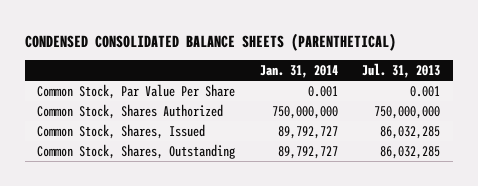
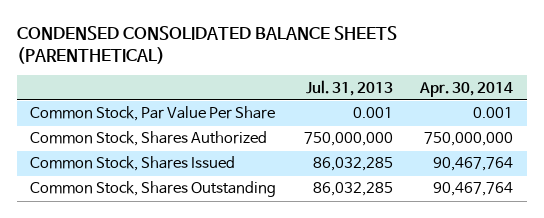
- | Jan. 31, 2014 | Jul. 31, 2013
+ | Jul. 31, 2013 | Apr. 30, 2014
- Common Stock, Shares, Issued | 89,792,727 | 86,032,285
- Common Stock, Shares, Outstanding | 89,792,727 | 86,032,285
+ Common Stock, Shares Issued | 86,032,285 | 90,467,764
+ Common Stock, Shares Outstanding | 86,032,285 | 90,467,764

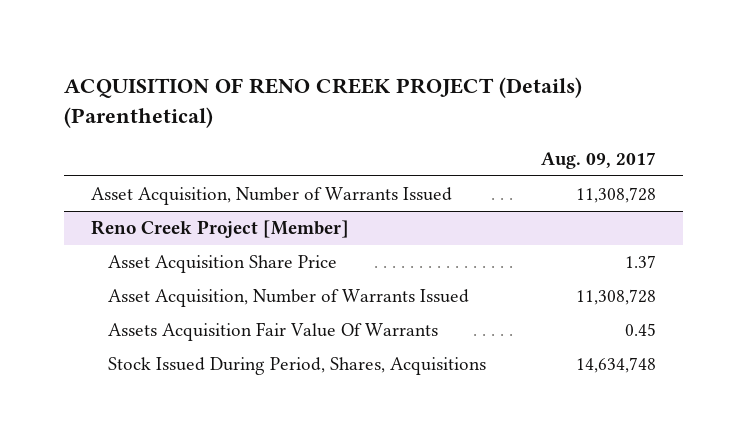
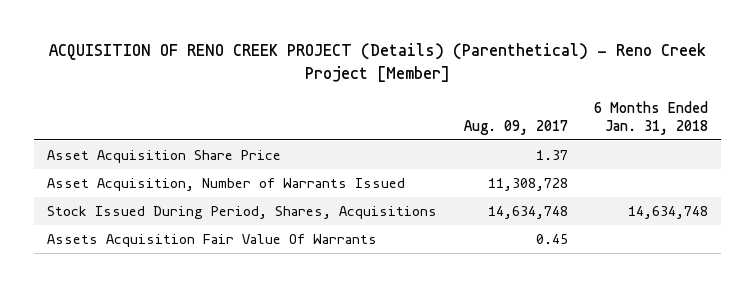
- ACQUISITION OF RENO CREEK PROJECT (Details) (Parenthetical)
+ ACQUISITION OF RENO CREEK PROJECT (Details) (Parenthetical) - Reno Creek Project [Member]
- | Aug. 09, 2017
+ | Aug. 09, 2017 | 6 Months Ended Jan. 31, 2018
- Asset Acquisition, Number of Warrants Issued | 11,308,728
- Reno Creek Project [Member]
- Assets Acquisition Fair Value Of Warrants | 0.45
+ Assets Acquisition Fair Value Of Warrants | 0.45 |

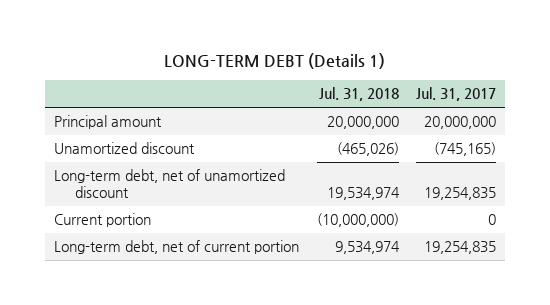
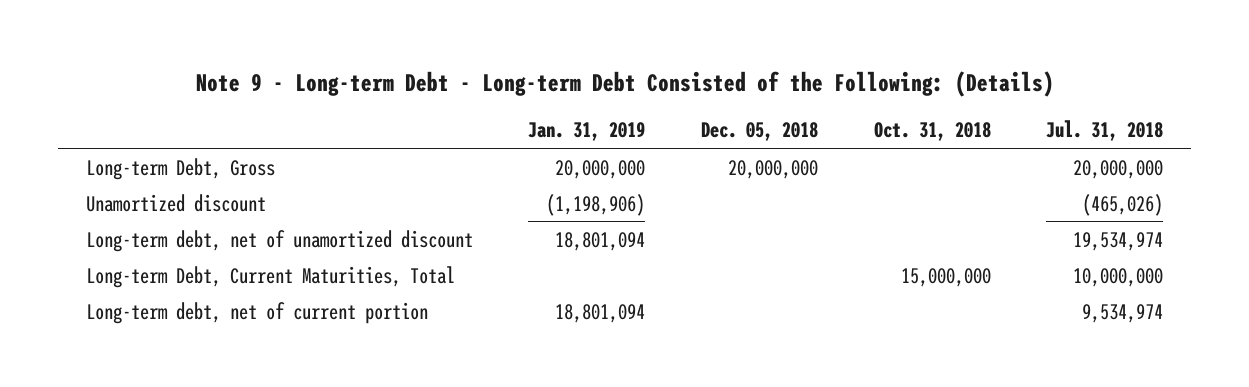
- LONG-TERM DEBT (Details 1)
+ Note 9 - Long-term Debt - Long-term Debt Consisted of the Following: (Details)
- | Jul. 31, 2018 | Jul. 31, 2017
+ | Jan. 31, 2019 | Dec. 05, 2018 | Oct. 31, 2018 | Jul. 31, 2018
- Principal amount | 20,000,000 | 20,000,000
+ Long-term Debt, Gross | 20,000,000 | 20,000,000 | | 20,000,000
- Current portion | (10,000,000) | 0
+ Long-term Debt, Current Maturities, Total | | | 15,000,000 | 10,000,000

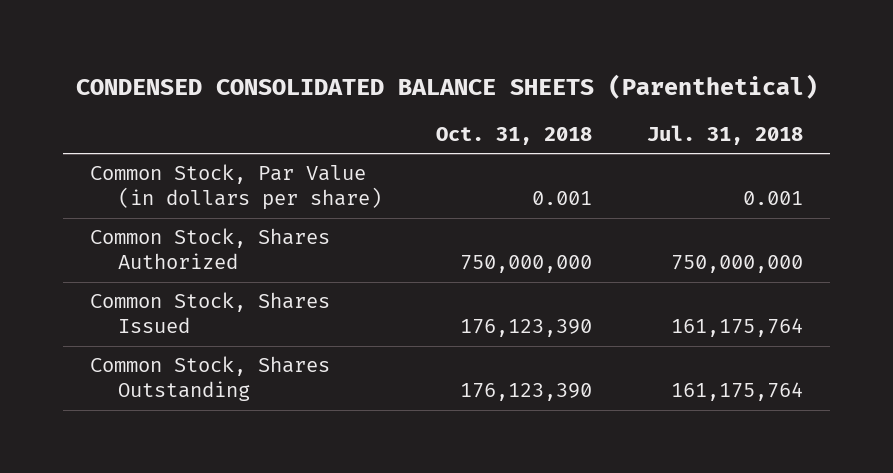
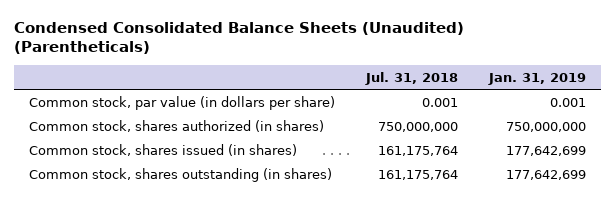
- CONDENSED CONSOLIDATED BALANCE SHEETS (Parenthetical)
+ Condensed Consolidated Balance Sheets (Unaudited) (Parentheticals)
- | Oct. 31, 2018 | Jul. 31, 2018
+ | Jul. 31, 2018 | Jan. 31, 2019
- Common Stock, Par Value (in dollars per share) | 0.001 | 0.001
- Common Stock, Shares Authorized | 750,000,000 | 750,000,000
- Common Stock, Shares Issued | 176,123,390 | 161,175,764
- Common Stock, Shares Outstanding | 176,123,390 | 161,175,764
+ Common stock, par value (in dollars per share) | 0.001 | 0.001
+ Common stock, shares authorized (in shares) | 750,000,000 | 750,000,000
+ Common stock, shares issued (in shares) | 161,175,764 | 177,642,699
+ Common stock, shares outstanding (in shares) | 161,175,764 | 177,642,699

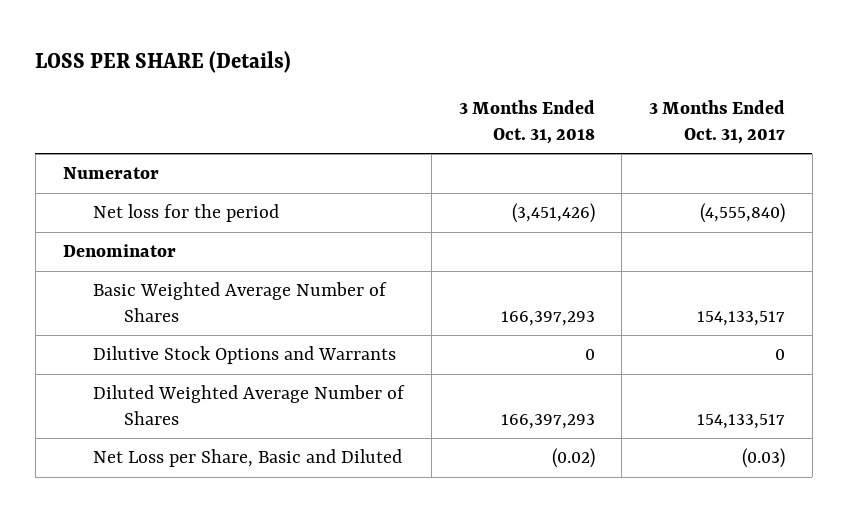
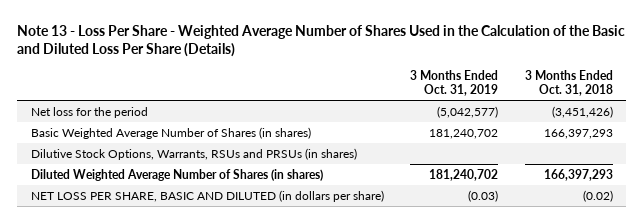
- LOSS PER SHARE (Details)
+ Note 13 - Loss Per Share - Weighted Average Number of Shares Used in the Calculation of the Basic and Diluted Loss Per Share (Details)
- | 3 Months Ended Oct. 31, 2018 | 3 Months Ended Oct. 31, 2017
+ | 3 Months Ended Oct. 31, 2019 | 3 Months Ended Oct. 31, 2018
- Numerator
- Denominator
- Basic Weighted Average Number of Shares | 166,397,293 | 154,133,517
- Dilutive Stock Options and Warrants | 0 | 0
- Diluted Weighted Average Number of Shares | 166,397,293 | 154,133,517
- Net Loss per Share, Basic and Diluted | (0.02) | (0.03)
+ Basic Weighted Average Number of Shares (in shares) | 181,240,702 | 166,397,293
+ Dilutive Stock Options, Warrants, RSUs and PRSUs (in shares)
+ Diluted Weighted Average Number of Shares (in shares) | 181,240,702 | 166,397,293
+ NET LOSS PER SHARE, BASIC AND DILUTED (in dollars per share) | (0.03) | (0.02)

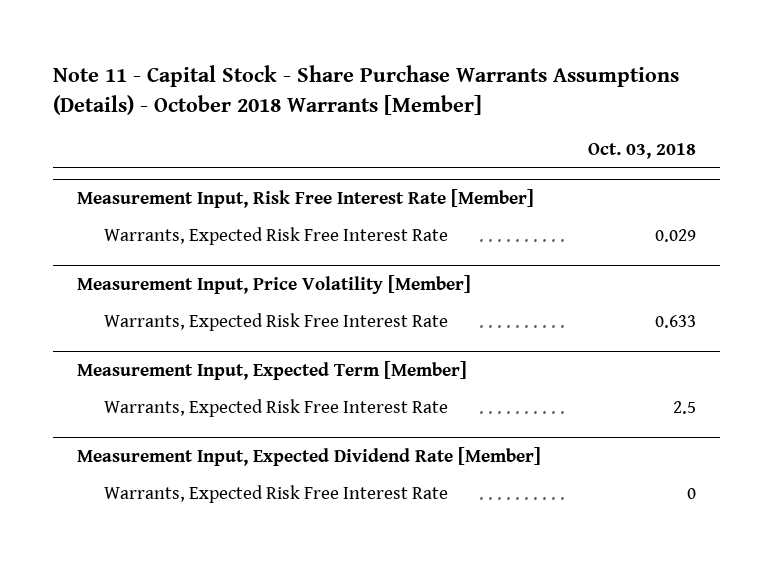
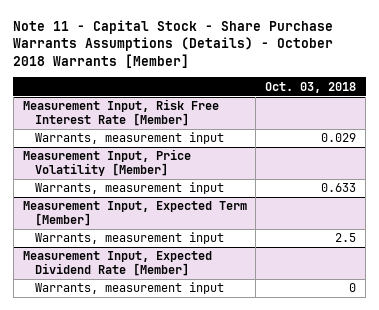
@ Measurement Input, Risk Free Interest Rate [Member]
- Warrants, Expected Risk Free Interest Rate | 0.029
+ Warrants, measurement input | 0.029
@ Measurement Input, Price Volatility [Member]
- Warrants, Expected Risk Free Interest Rate | 0.633
+ Warrants, measurement input | 0.633
@ Measurement Input, Expected Term [Member]
- Warrants, Expected Risk Free Interest Rate | 2.5
+ Warrants, measurement input | 2.5
@ Measurement Input, Expected Dividend Rate [Member]
- Warrants, Expected Risk Free Interest Rate | 0
+ Warrants, measurement input | 0

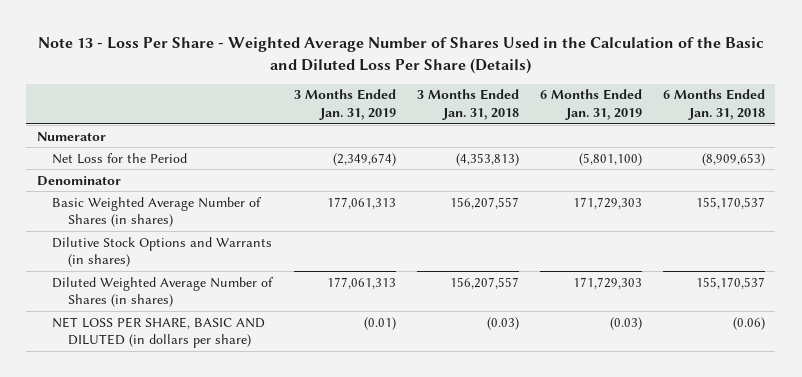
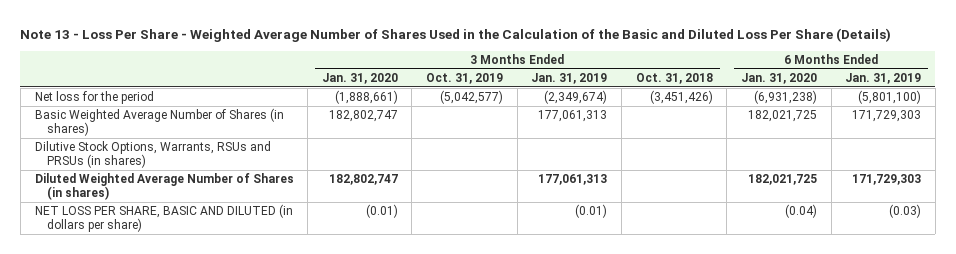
- | 3 Months Ended Jan. 31, 2019 | 3 Months Ended Jan. 31, 2018 | 6 Months Ended Jan. 31, 2019 | 6 Months Ended Jan. 31, 2018
+ | 3 Months Ended Jan. 31, 2020 | 3 Months Ended Oct. 31, 2019 | 3 Months Ended Jan. 31, 2019 | 3 Months Ended Oct. 31, 2018 | 6 Months Ended Jan. 31, 2020 | 6 Months Ended Jan. 31, 2019
- Numerator
- Net Loss for the Period | (2,349,674) | (4,353,813) | (5,801,100) | (8,909,653)
- Denominator
+ Net loss for the period | (1,888,661) | (5,042,577) | (2,349,674) | (3,451,426) | (6,931,238) | (5,801,100)
- Dilutive Stock Options and Warrants (in shares)
+ Dilutive Stock Options, Warrants, RSUs and PRSUs (in shares)

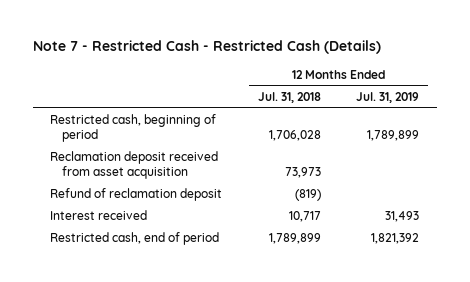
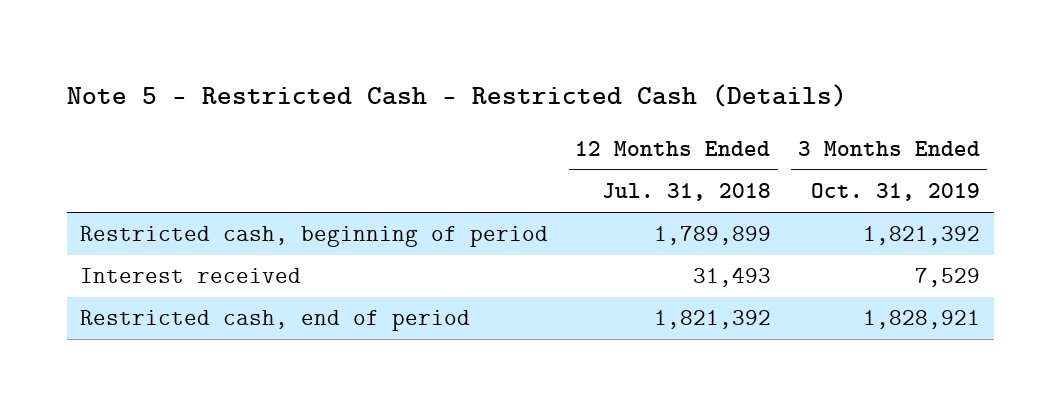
- Note 7 - Restricted Cash - Restricted Cash (Details)
+ Note 5 - Restricted Cash - Restricted Cash (Details)
- | 12 Months Ended Jul. 31, 2018 | 12 Months Ended Jul. 31, 2019
+ | 12 Months Ended Jul. 31, 2018 | 3 Months Ended Oct. 31, 2019
- Restricted cash, beginning of period | 1,706,028 | 1,789,899
- Reclamation deposit received from asset acquisition | 73,973 |
- Refund of reclamation deposit | (819) |
- Interest received | 10,717 | 31,493
- Restricted cash, end of period | 1,789,899 | 1,821,392
+ Restricted cash, beginning of period | 1,789,899 | 1,821,392
+ Interest received | 31,493 | 7,529
+ Restricted cash, end of period | 1,821,392 | 1,828,921

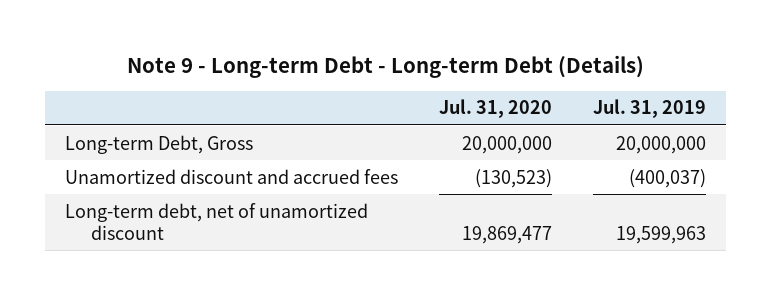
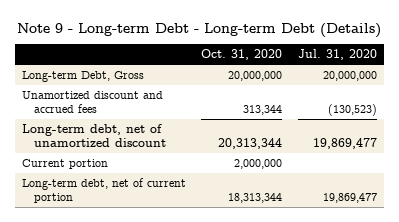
- | Jul. 31, 2020 | Jul. 31, 2019
+ | Oct. 31, 2020 | Jul. 31, 2020
+ Current portion | 2,000,000 |
+ Long-term debt, net of current portion | 18,313,344 | 19,869,477

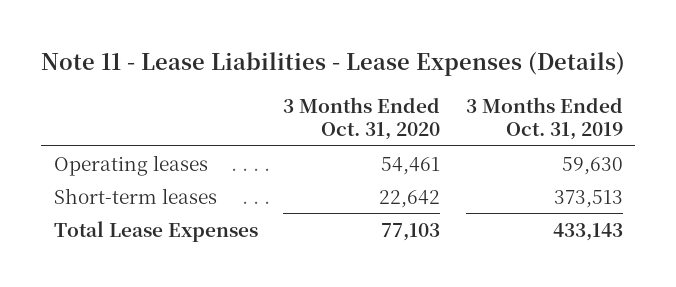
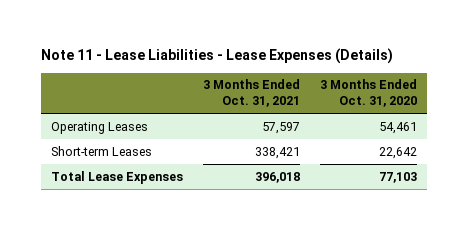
- | 3 Months Ended Oct. 31, 2020 | 3 Months Ended Oct. 31, 2019
+ | 3 Months Ended Oct. 31, 2021 | 3 Months Ended Oct. 31, 2020
- Operating leases | 54,461 | 59,630
- Short-term leases | 22,642 | 373,513
+ Operating Leases | 57,597 | 54,461
+ Short-term Leases | 338,421 | 22,642

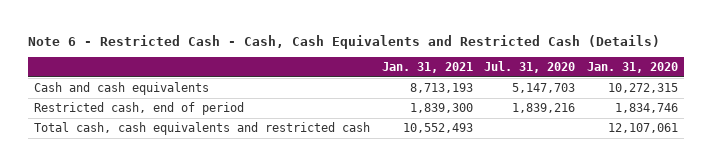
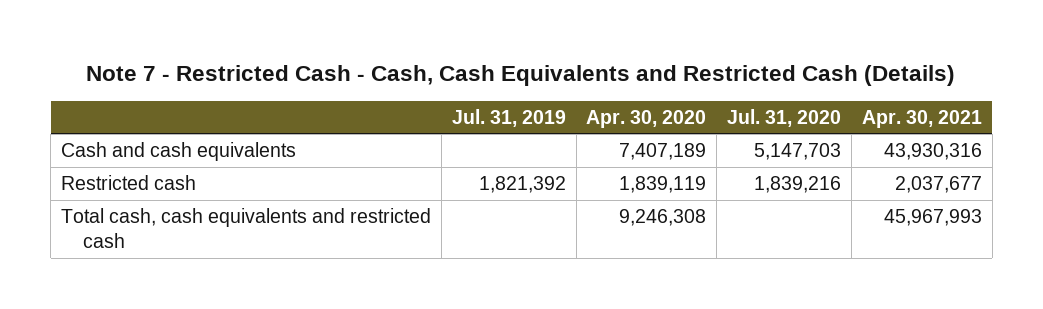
- Note 6 - Restricted Cash - Cash, Cash Equivalents and Restricted Cash (Details)
+ Note 7 - Restricted Cash - Cash, Cash Equivalents and Restricted Cash (Details)
- | Jan. 31, 2021 | Jul. 31, 2020 | Jan. 31, 2020
+ | Jul. 31, 2019 | Apr. 30, 2020 | Jul. 31, 2020 | Apr. 30, 2021
- Restricted cash, end of period | 1,839,300 | 1,839,216 | 1,834,746
+ Restricted cash | 1,821,392 | 1,839,119 | 1,839,216 | 2,037,677

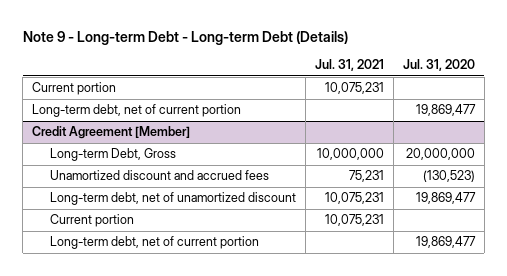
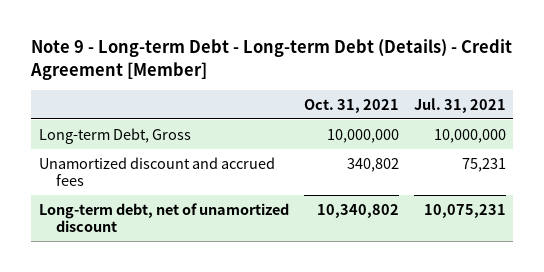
- Note 9 - Long-term Debt - Long-term Debt (Details)
+ Note 9 - Long-term Debt - Long-term Debt (Details) - Credit Agreement [Member]
- | Jul. 31, 2021 | Jul. 31, 2020
+ | Oct. 31, 2021 | Jul. 31, 2021
- Current portion | 10,075,231 |
- Long-term debt, net of current portion | | 19,869,477
- Credit Agreement [Member]
- Current portion | 10,075,231 |
- Long-term debt, net of current portion | | 19,869,477

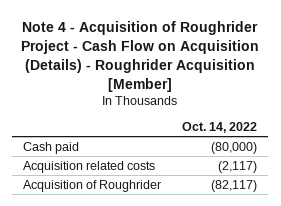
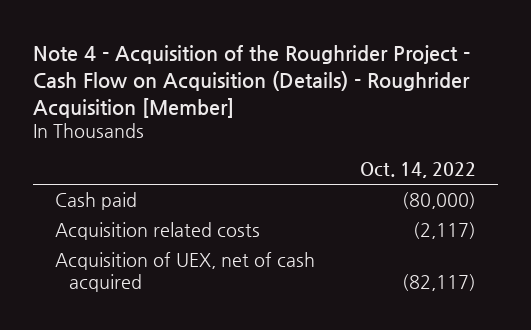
- Note 4 - Acquisition of Roughrider Project - Cash Flow on Acquisition (Details) - Roughrider Acquisition [Member]
+ Note 4 - Acquisition of the Roughrider Project - Cash Flow on Acquisition (Details) - Roughrider Acquisition [Member]
- Acquisition of Roughrider | (82,117)
+ Acquisition of UEX, net of cash acquired | (82,117)

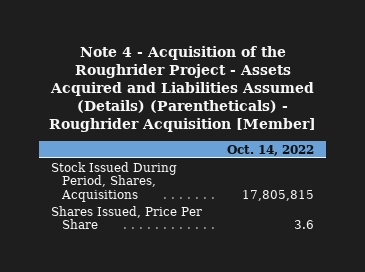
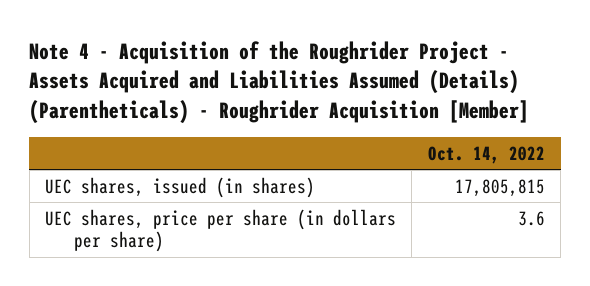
- Stock Issued During Period, Shares, Acquisitions | 17,805,815
- Shares Issued, Price Per Share | 3.6
+ UEC shares, issued (in shares) | 17,805,815
+ UEC shares, price per share (in dollars per share) | 3.6

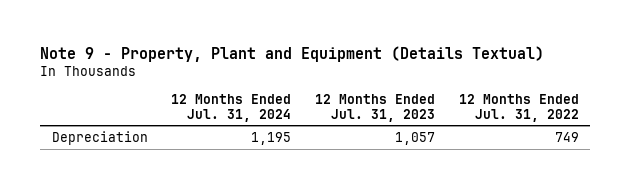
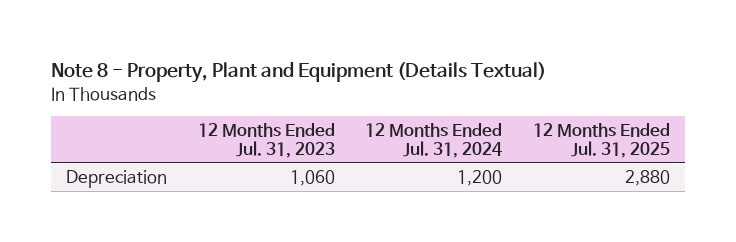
- Note 9 - Property, Plant and Equipment (Details Textual)
+ Note 8 - Property, Plant and Equipment (Details Textual)
- | 12 Months Ended Jul. 31, 2024 | 12 Months Ended Jul. 31, 2023 | 12 Months Ended Jul. 31, 2022
+ | 12 Months Ended Jul. 31, 2023 | 12 Months Ended Jul. 31, 2024 | 12 Months Ended Jul. 31, 2025
- Depreciation | 1,195 | 1,057 | 749
+ Depreciation | 1,060 | 1,200 | 2,880

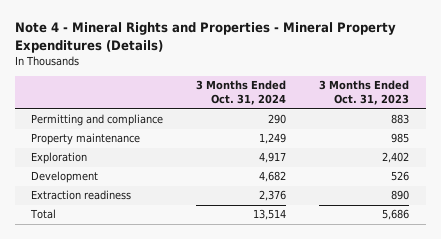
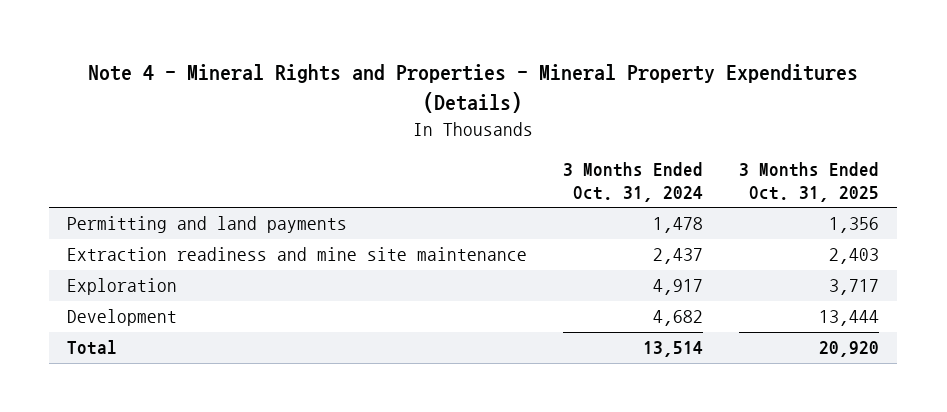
- | 3 Months Ended Oct. 31, 2024 | 3 Months Ended Oct. 31, 2023
+ | 3 Months Ended Oct. 31, 2024 | 3 Months Ended Oct. 31, 2025
- Permitting and compliance | 290 | 883
- Property maintenance | 1,249 | 985
+ Permitting and land payments | 1,478 | 1,356
+ Extraction readiness and mine site maintenance | 2,437 | 2,403
- Extraction readiness | 2,376 | 890

